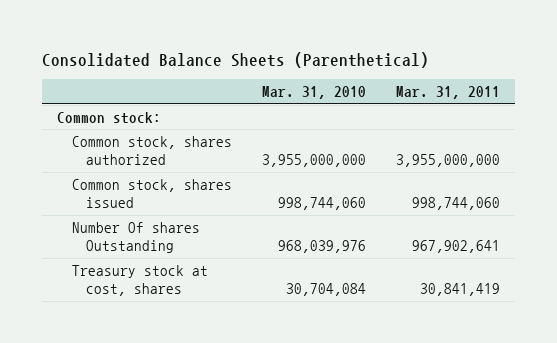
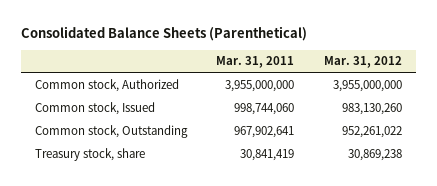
- | Mar. 31, 2010 | Mar. 31, 2011
+ | Mar. 31, 2011 | Mar. 31, 2012
- Common stock:
- Common stock, shares authorized | 3,955,000,000 | 3,955,000,000
- Common stock, shares issued | 998,744,060 | 998,744,060
- Number Of shares Outstanding | 968,039,976 | 967,902,641
- Treasury stock at cost, shares | 30,704,084 | 30,841,419
+ Common stock, Authorized | 3,955,000,000 | 3,955,000,000
+ Common stock, Issued | 998,744,060 | 983,130,260
+ Common stock, Outstanding | 967,902,641 | 952,261,022
+ Treasury stock, share | 30,841,419 | 30,869,238

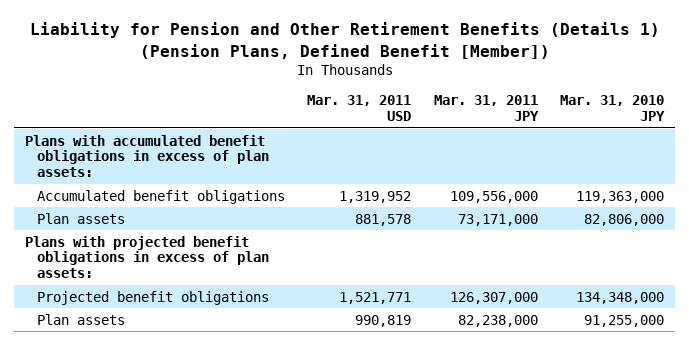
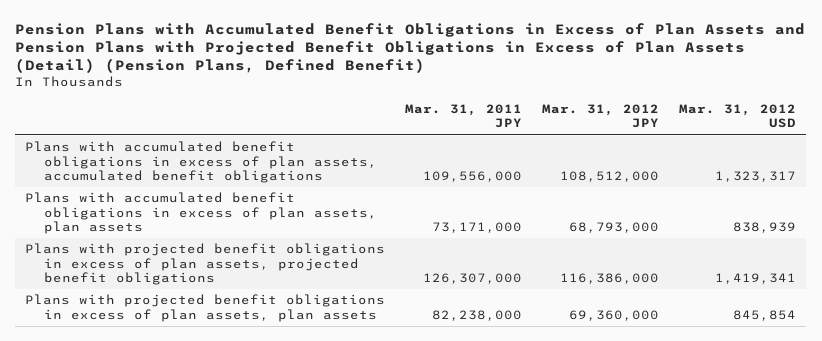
- Liability for Pension and Other Retirement Benefits (Details 1) (Pension Plans, Defined Benefit [Member])
+ Pension Plans with Accumulated Benefit Obligations in Excess of Plan Assets and Pension Plans with Projected Benefit Obligations in Excess of Plan Assets (Detail) (Pension Plans, Defined Benefit)
- | Mar. 31, 2011 USD | Mar. 31, 2011 JPY | Mar. 31, 2010 JPY
+ | Mar. 31, 2011 JPY | Mar. 31, 2012 JPY | Mar. 31, 2012 USD
- Plans with accumulated benefit obligations in excess of plan assets:
- Accumulated benefit obligations | 1,319,952 | 109,556,000 | 119,363,000
- Plan assets | 881,578 | 73,171,000 | 82,806,000
- Plans with projected benefit obligations in excess of plan assets:
- Projected benefit obligations | 1,521,771 | 126,307,000 | 134,348,000
- Plan assets | 990,819 | 82,238,000 | 91,255,000
+ Plans with accumulated benefit obligations in excess of plan assets, accumulated benefit obligations | 109,556,000 | 108,512,000 | 1,323,317
+ Plans with accumulated benefit obligations in excess of plan assets, plan assets | 73,171,000 | 68,793,000 | 838,939
+ Plans with projected benefit obligations in excess of plan assets, projected benefit obligations | 126,307,000 | 116,386,000 | 1,419,341
+ Plans with projected benefit obligations in excess of plan assets, plan assets | 82,238,000 | 69,360,000 | 845,854

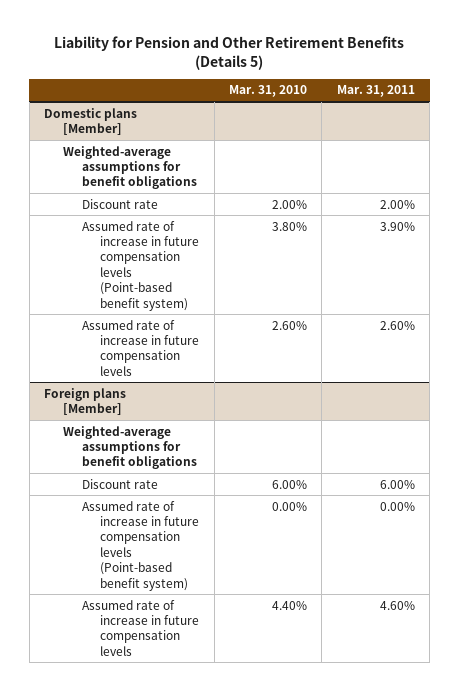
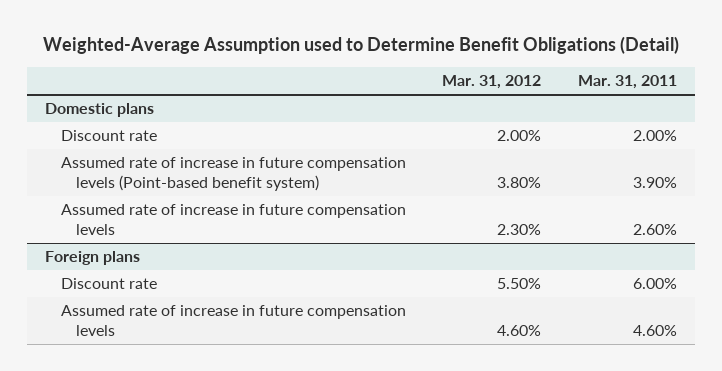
- Liability for Pension and Other Retirement Benefits (Details 5)
+ Weighted-Average Assumption used to Determine Benefit Obligations (Detail)
- | Mar. 31, 2010 | Mar. 31, 2011
+ | Mar. 31, 2012 | Mar. 31, 2011
- Domestic plans [Member]
- Weighted-average assumptions for benefit obligations
+ Domestic plans
- Foreign plans [Member]
- Weighted-average assumptions for benefit obligations
+ Foreign plans
- Assumed rate of increase in future compensation levels (Point-based benefit system) | 0.00% | 0.00%

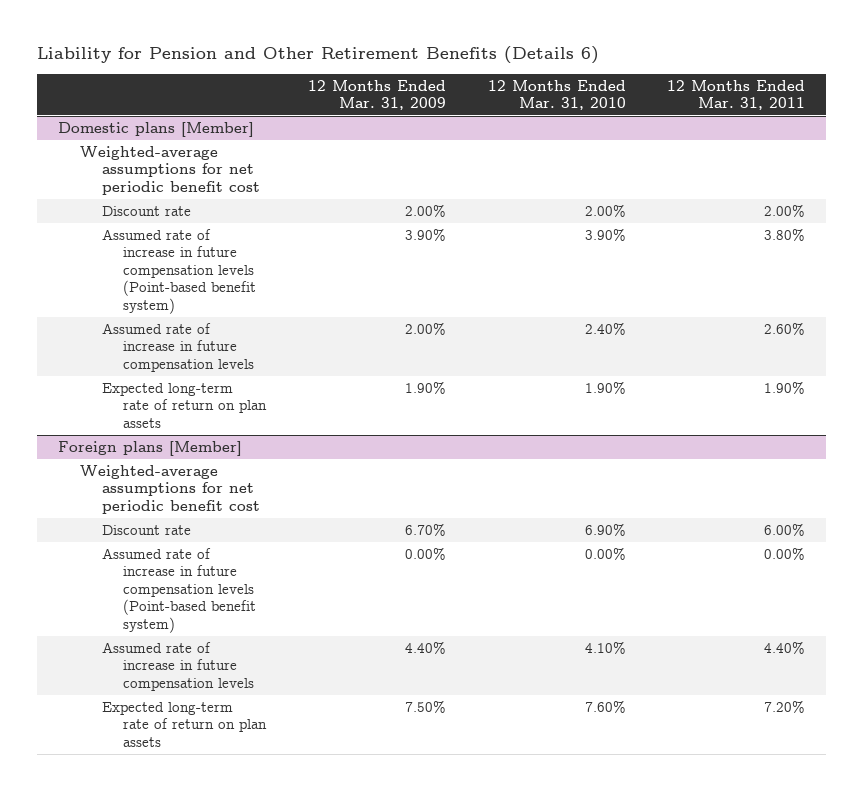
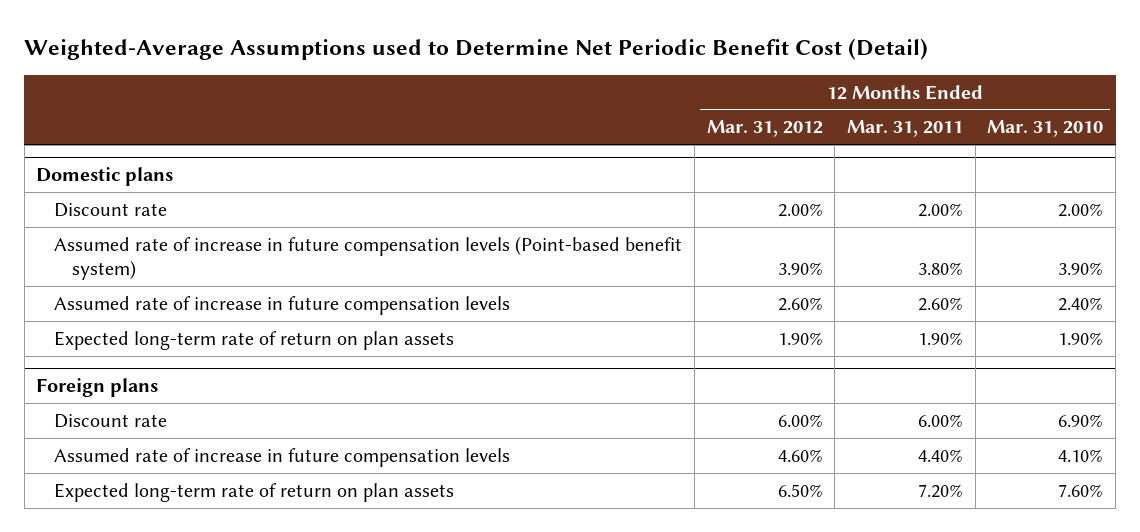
- Liability for Pension and Other Retirement Benefits (Details 6)
+ Weighted-Average Assumptions used to Determine Net Periodic Benefit Cost (Detail)
- | 12 Months Ended Mar. 31, 2009 | 12 Months Ended Mar. 31, 2010 | 12 Months Ended Mar. 31, 2011
+ | 12 Months Ended Mar. 31, 2012 | 12 Months Ended Mar. 31, 2011 | 12 Months Ended Mar. 31, 2010
- Domestic plans [Member]
- Weighted-average assumptions for net periodic benefit cost
+ Domestic plans
- Foreign plans [Member]
- Weighted-average assumptions for net periodic benefit cost
+ Foreign plans
- Assumed rate of increase in future compensation levels (Point-based benefit system) | 0.00% | 0.00% | 0.00%

